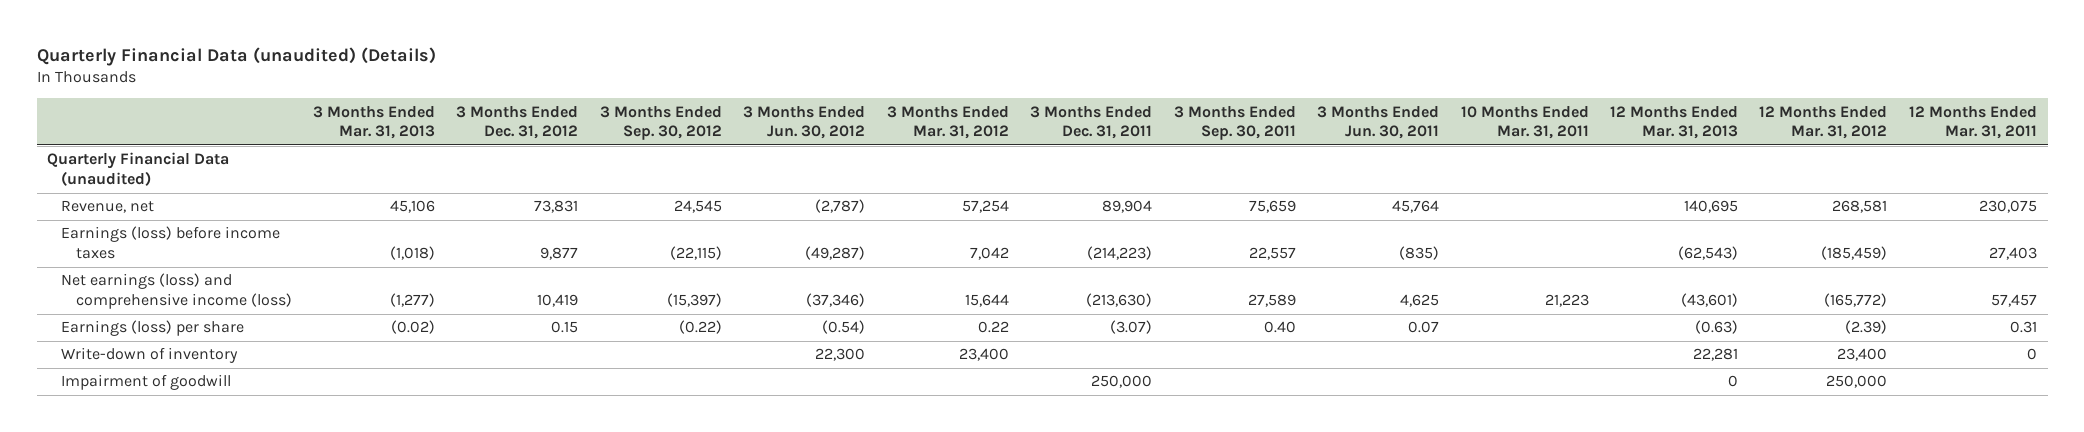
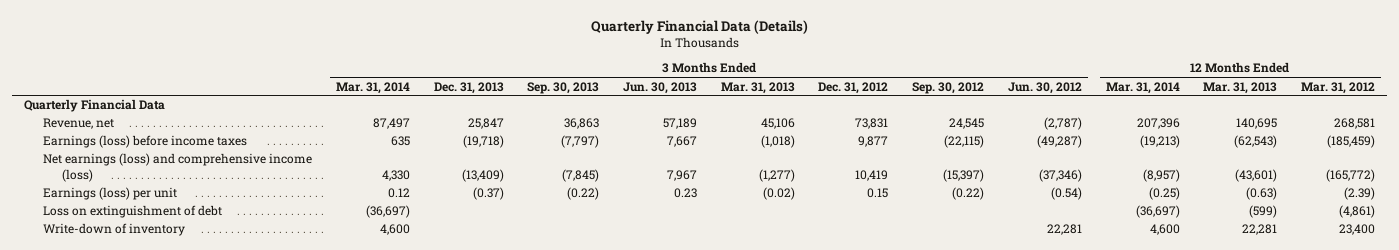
- Quarterly Financial Data (unaudited) (Details)
+ Quarterly Financial Data (Details)
- | 3 Months Ended Mar. 31, 2013 | 3 Months Ended Dec. 31, 2012 | 3 Months Ended Sep. 30, 2012 | 3 Months Ended Jun. 30, 2012 | 3 Months Ended Mar. 31, 2012 | 3 Months Ended Dec. 31, 2011 | 3 Months Ended Sep. 30, 2011 | 3 Months Ended Jun. 30, 2011 | 10 Months Ended Mar. 31, 2011 | 12 Months Ended Mar. 31, 2013 | 12 Months Ended Mar. 31, 2012 | 12 Months Ended Mar. 31, 2011
+ | 3 Months Ended Mar. 31, 2014 | 3 Months Ended Dec. 31, 2013 | 3 Months Ended Sep. 30, 2013 | 3 Months Ended Jun. 30, 2013 | 3 Months Ended Mar. 31, 2013 | 3 Months Ended Dec. 31, 2012 | 3 Months Ended Sep. 30, 2012 | 3 Months Ended Jun. 30, 2012 | 12 Months Ended Mar. 31, 2014 | 12 Months Ended Mar. 31, 2013 | 12 Months Ended Mar. 31, 2012
- Quarterly Financial Data (unaudited)
+ Quarterly Financial Data
- Earnings (loss) per share | (0.02) | 0.15 | (0.22) | (0.54) | 0.22 | (3.07) | 0.40 | 0.07 | | (0.63) | (2.39) | 0.31
- Write-down of inventory | | | | 22,300 | 23,400 | | | | | 22,281 | 23,400 | 0
- Impairment of goodwill | | | | | | 250,000 | | | | 0 | 250,000 |
+ Earnings (loss) per unit | 0.12 | (0.37) | (0.22) | 0.23 | (0.02) | 0.15 | (0.22) | (0.54) | (0.25) | (0.63) | (2.39)
+ Loss on extinguishment of debt | (36,697) | | | | | | | | (36,697) | (599) | (4,861)
+ Write-down of inventory | 4,600 | | | | | | | 22,281 | 4,600 | 22,281 | 23,400

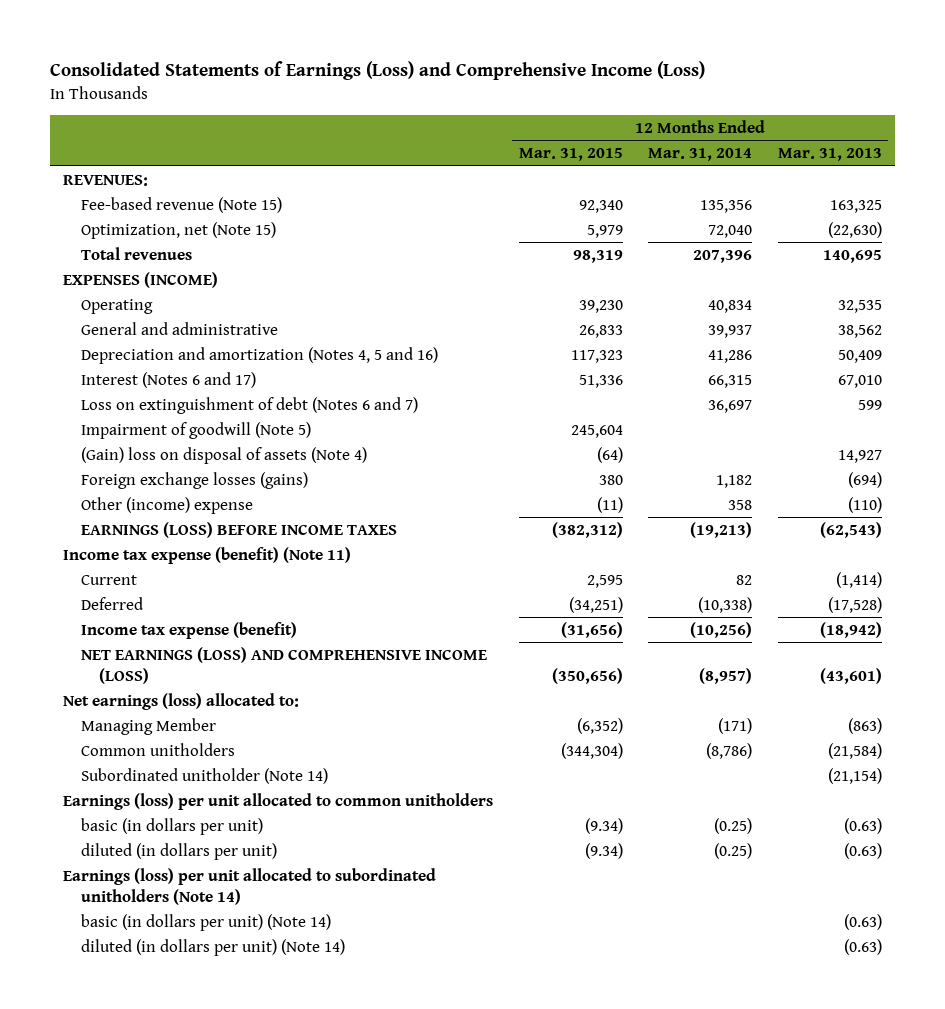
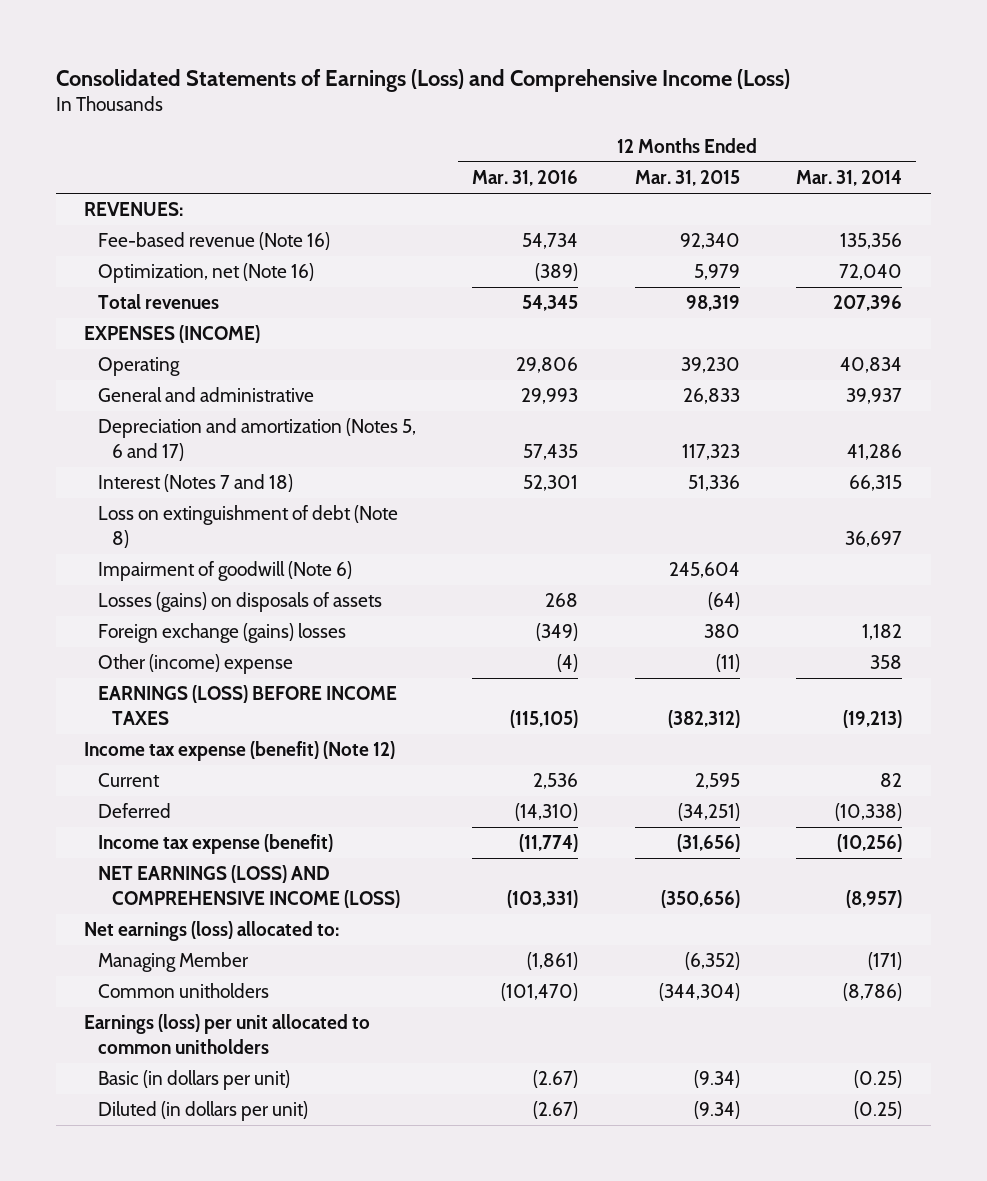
- | 12 Months Ended Mar. 31, 2015 | 12 Months Ended Mar. 31, 2014 | 12 Months Ended Mar. 31, 2013
+ | 12 Months Ended Mar. 31, 2016 | 12 Months Ended Mar. 31, 2015 | 12 Months Ended Mar. 31, 2014
- Fee-based revenue (Note 15) | 92,340 | 135,356 | 163,325
- Optimization, net (Note 15) | 5,979 | 72,040 | (22,630)
+ Fee-based revenue (Note 16) | 54,734 | 92,340 | 135,356
+ Optimization, net (Note 16) | (389) | 5,979 | 72,040
- Depreciation and amortization (Notes 4, 5 and 16) | 117,323 | 41,286 | 50,409
- Interest (Notes 6 and 17) | 51,336 | 66,315 | 67,010
- Loss on extinguishment of debt (Notes 6 and 7) | | 36,697 | 599
- Impairment of goodwill (Note 5) | 245,604 | |
- (Gain) loss on disposal of assets (Note 4) | (64) | | 14,927
- Foreign exchange losses (gains) | 380 | 1,182 | (694)
+ Depreciation and amortization (Notes 5, 6 and 17) | 57,435 | 117,323 | 41,286
+ Interest (Notes 7 and 18) | 52,301 | 51,336 | 66,315
+ Loss on extinguishment of debt (Note 8) | | | 36,697
+ Impairment of goodwill (Note 6) | | 245,604 |
+ Losses (gains) on disposals of assets | 268 | (64) |
+ Foreign exchange (gains) losses | (349) | 380 | 1,182
- Income tax expense (benefit) (Note 11)
+ Income tax expense (benefit) (Note 12)
- Subordinated unitholder (Note 14) | | | (21,154)
- basic (in dollars per unit) | (9.34) | (0.25) | (0.63)
- diluted (in dollars per unit) | (9.34) | (0.25) | (0.63)
- Earnings (loss) per unit allocated to subordinated unitholders (Note 14)
- basic (in dollars per unit) (Note 14) | | | (0.63)
- diluted (in dollars per unit) (Note 14) | | | (0.63)
+ Basic (in dollars per unit) | (2.67) | (9.34) | (0.25)
+ Diluted (in dollars per unit) | (2.67) | (9.34) | (0.25)

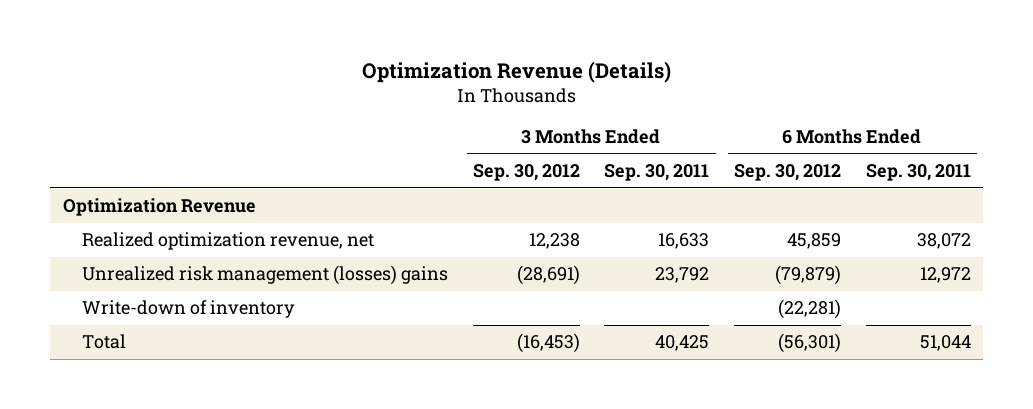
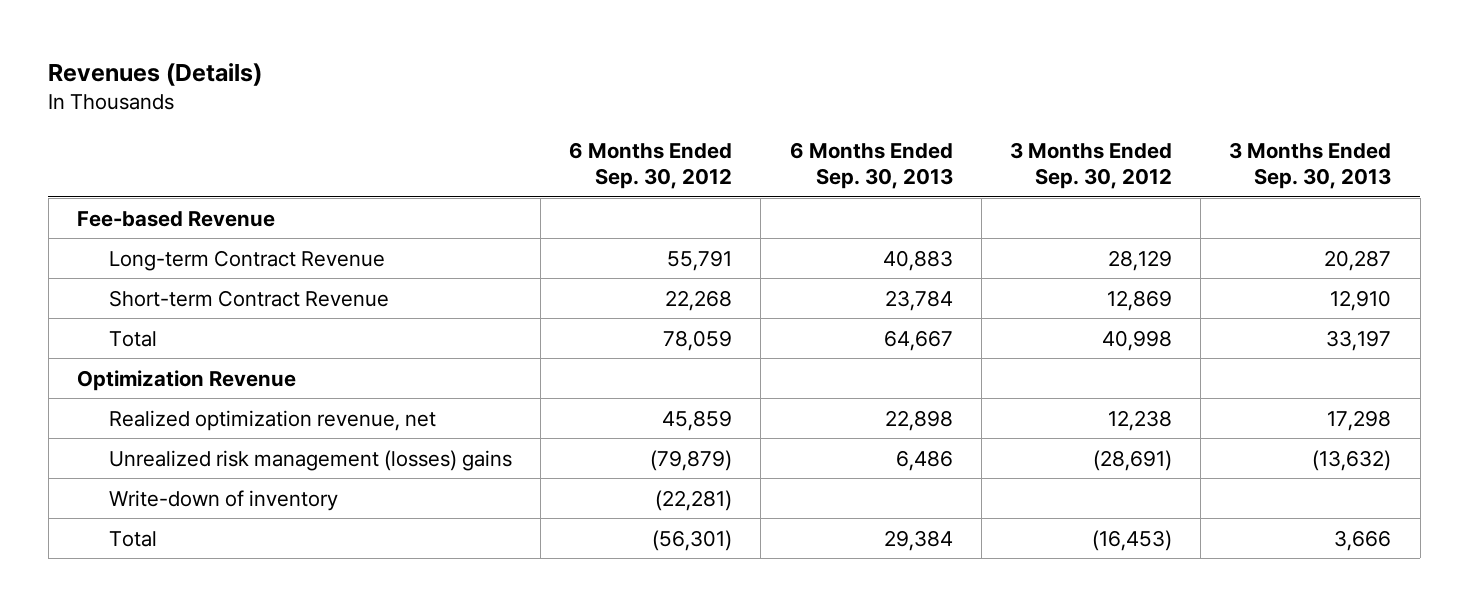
- Optimization Revenue (Details)
+ Revenues (Details)
- | 3 Months Ended Sep. 30, 2012 | 3 Months Ended Sep. 30, 2011 | 6 Months Ended Sep. 30, 2012 | 6 Months Ended Sep. 30, 2011
+ | 6 Months Ended Sep. 30, 2012 | 6 Months Ended Sep. 30, 2013 | 3 Months Ended Sep. 30, 2012 | 3 Months Ended Sep. 30, 2013
+ Fee-based Revenue
+ Long-term Contract Revenue | 55,791 | 40,883 | 28,129 | 20,287
+ Short-term Contract Revenue | 22,268 | 23,784 | 12,869 | 12,910
+ Total | 78,059 | 64,667 | 40,998 | 33,197

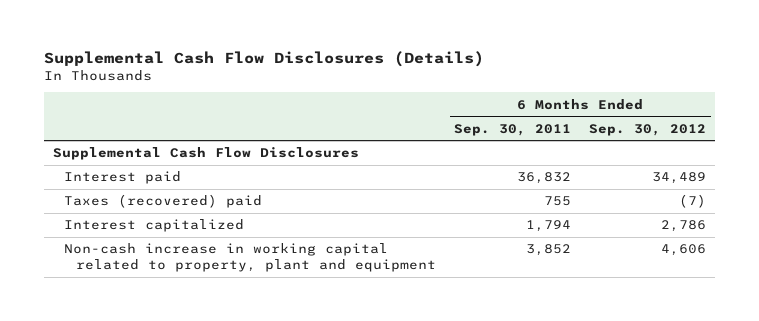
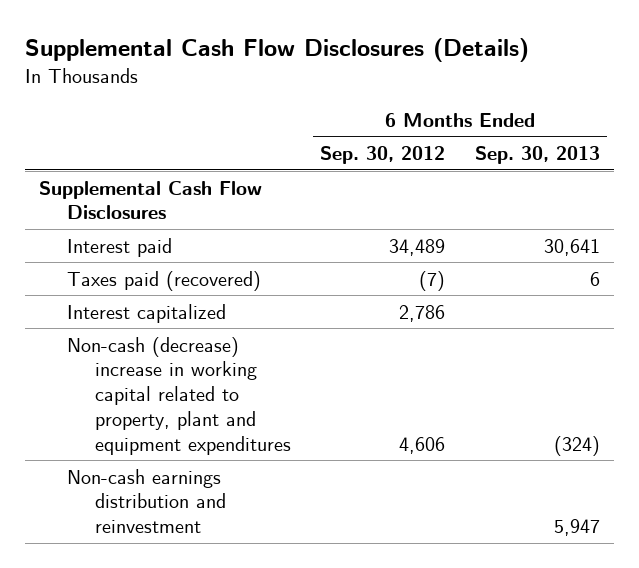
- | 6 Months Ended Sep. 30, 2011 | 6 Months Ended Sep. 30, 2012
+ | 6 Months Ended Sep. 30, 2012 | 6 Months Ended Sep. 30, 2013
- Taxes (recovered) paid | 755 | (7)
+ Taxes paid (recovered) | (7) | 6
- Non-cash increase in working capital related to property, plant and equipment | 3,852 | 4,606
+ Non-cash (decrease) increase in working capital related to property, plant and equipment expenditures | 4,606 | (324)
+ Non-cash earnings distribution and reinvestment | | 5,947

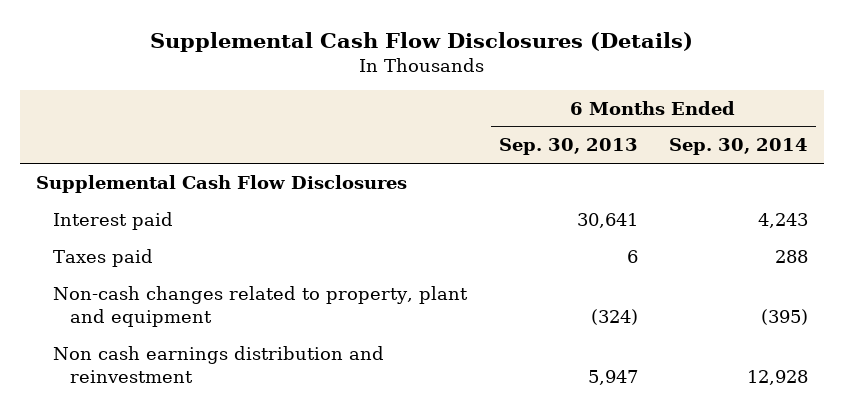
- | 6 Months Ended Sep. 30, 2012 | 6 Months Ended Sep. 30, 2013
+ | 6 Months Ended Sep. 30, 2013 | 6 Months Ended Sep. 30, 2014
- Taxes paid (recovered) | (7) | 6
- Interest capitalized | 2,786 |
- Non-cash (decrease) increase in working capital related to property, plant and equipment expenditures | 4,606 | (324)
- Non-cash earnings distribution and reinvestment | | 5,947
+ Taxes paid | 6 | 288
+ Non-cash changes related to property, plant and equipment | (324) | (395)
+ Non cash earnings distribution and reinvestment | 5,947 | 12,928

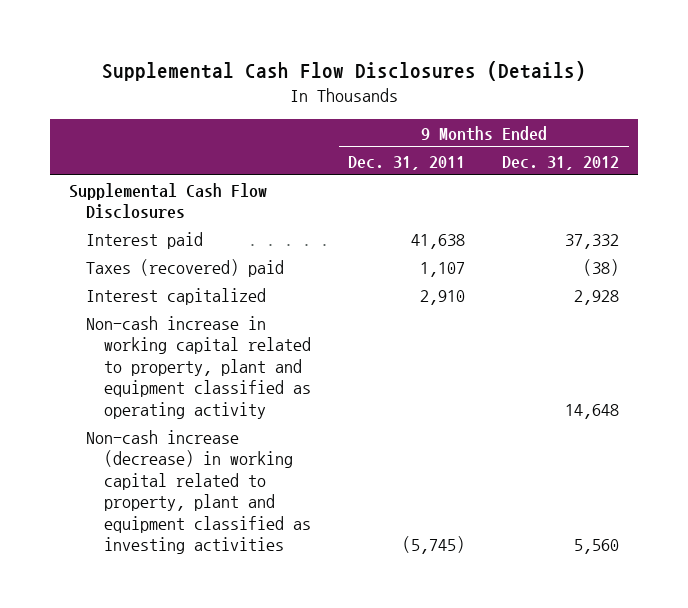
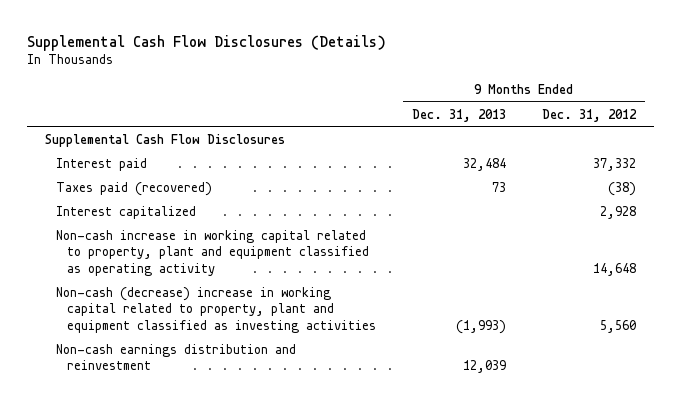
- | 9 Months Ended Dec. 31, 2011 | 9 Months Ended Dec. 31, 2012
+ | 9 Months Ended Dec. 31, 2013 | 9 Months Ended Dec. 31, 2012
- Taxes (recovered) paid | 1,107 | (38)
+ Taxes paid (recovered) | 73 | (38)
- Non-cash increase (decrease) in working capital related to property, plant and equipment classified as investing activities | (5,745) | 5,560
+ Non-cash (decrease) increase in working capital related to property, plant and equipment classified as investing activities | (1,993) | 5,560
+ Non-cash earnings distribution and reinvestment | 12,039 |

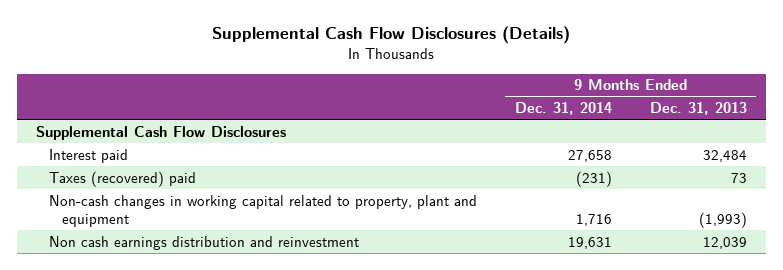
- | 9 Months Ended Dec. 31, 2013 | 9 Months Ended Dec. 31, 2012
+ | 9 Months Ended Dec. 31, 2014 | 9 Months Ended Dec. 31, 2013
- Taxes paid (recovered) | 73 | (38)
- Interest capitalized | | 2,928
- Non-cash increase in working capital related to property, plant and equipment classified as operating activity | | 14,648
- Non-cash (decrease) increase in working capital related to property, plant and equipment classified as investing activities | (1,993) | 5,560
- Non-cash earnings distribution and reinvestment | 12,039 |
+ Taxes (recovered) paid | (231) | 73
+ Non-cash changes in working capital related to property, plant and equipment | 1,716 | (1,993)
+ Non cash earnings distribution and reinvestment | 19,631 | 12,039

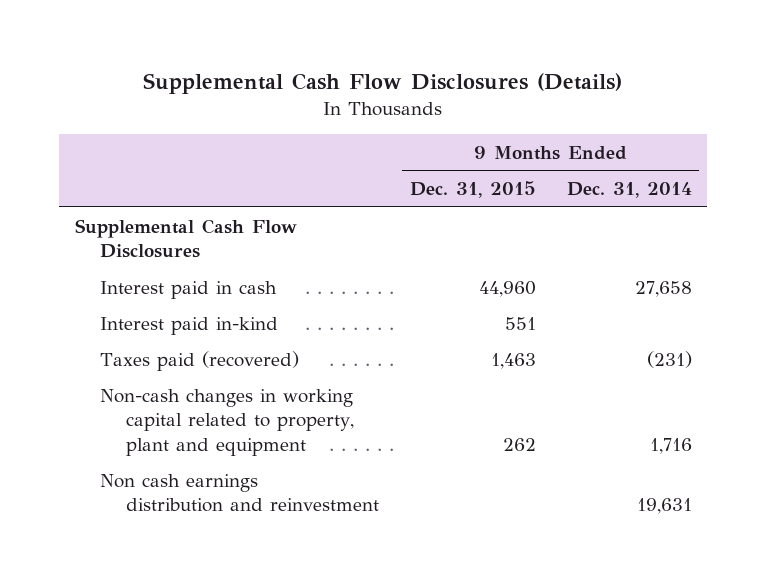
- | 9 Months Ended Dec. 31, 2014 | 9 Months Ended Dec. 31, 2013
+ | 9 Months Ended Dec. 31, 2015 | 9 Months Ended Dec. 31, 2014
- Interest paid | 27,658 | 32,484
- Taxes (recovered) paid | (231) | 73
+ Interest paid in cash | 44,960 | 27,658
+ Interest paid in-kind | 551 |
+ Taxes paid (recovered) | 1,463 | (231)

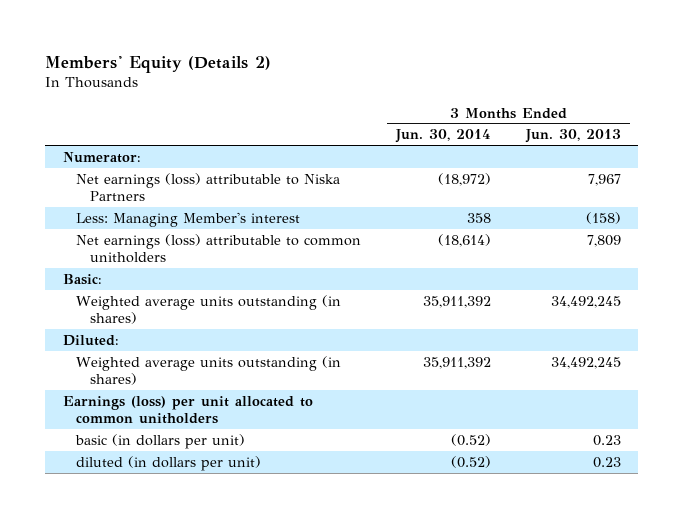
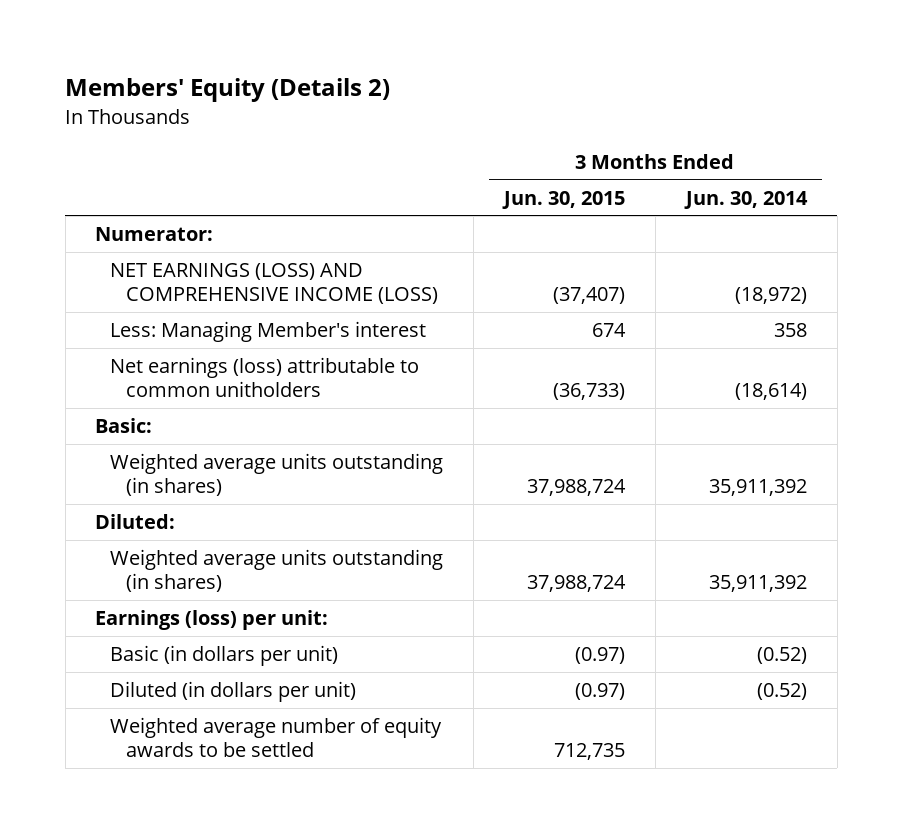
- | 3 Months Ended Jun. 30, 2014 | 3 Months Ended Jun. 30, 2013
+ | 3 Months Ended Jun. 30, 2015 | 3 Months Ended Jun. 30, 2014
- Net earnings (loss) attributable to Niska Partners | (18,972) | 7,967
+ NET EARNINGS (LOSS) AND COMPREHENSIVE INCOME (LOSS) | (37,407) | (18,972)
- Earnings (loss) per unit allocated to common unitholders
- basic (in dollars per unit) | (0.52) | 0.23
- diluted (in dollars per unit) | (0.52) | 0.23
+ Earnings (loss) per unit:
+ Basic (in dollars per unit) | (0.97) | (0.52)
+ Diluted (in dollars per unit) | (0.97) | (0.52)
+ Weighted average number of equity awards to be settled | 712,735 |

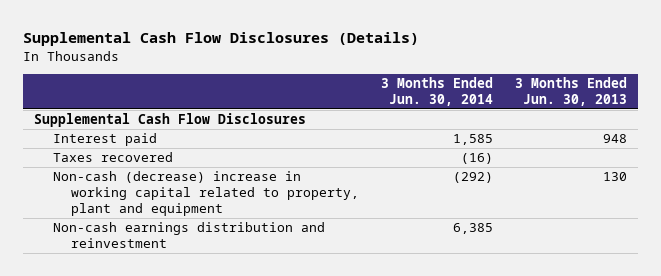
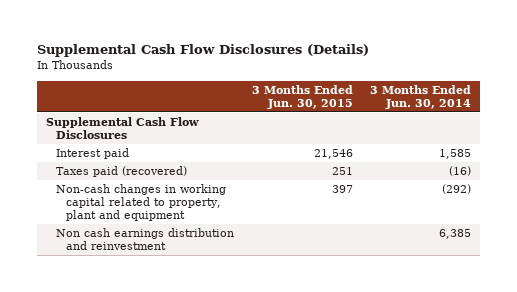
- | 3 Months Ended Jun. 30, 2014 | 3 Months Ended Jun. 30, 2013
+ | 3 Months Ended Jun. 30, 2015 | 3 Months Ended Jun. 30, 2014
- Taxes recovered | (16) |
- Non-cash (decrease) increase in working capital related to property, plant and equipment | (292) | 130
- Non-cash earnings distribution and reinvestment | 6,385 |
+ Taxes paid (recovered) | 251 | (16)
+ Non-cash changes in working capital related to property, plant and equipment | 397 | (292)
+ Non cash earnings distribution and reinvestment | | 6,385

